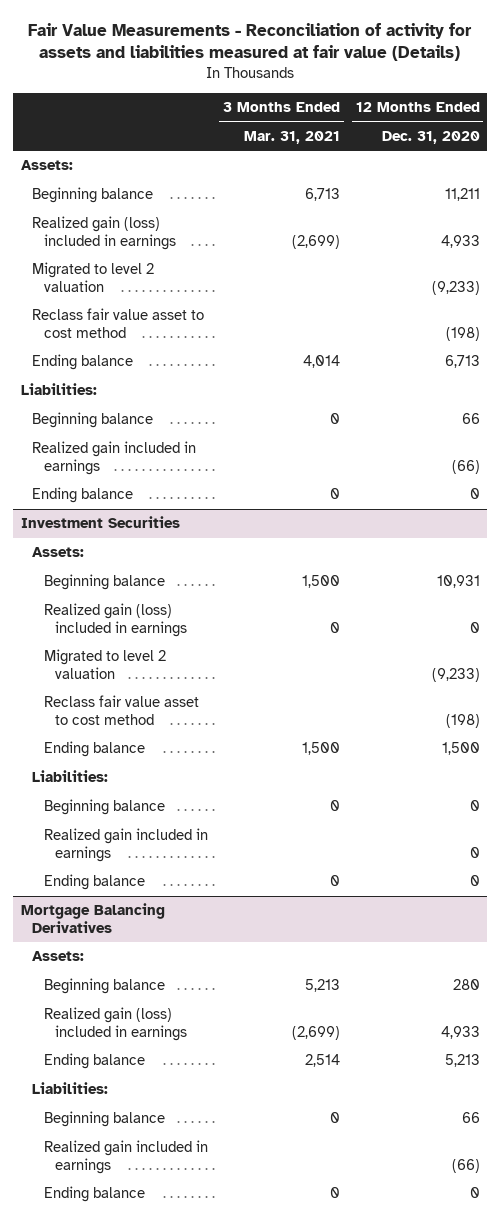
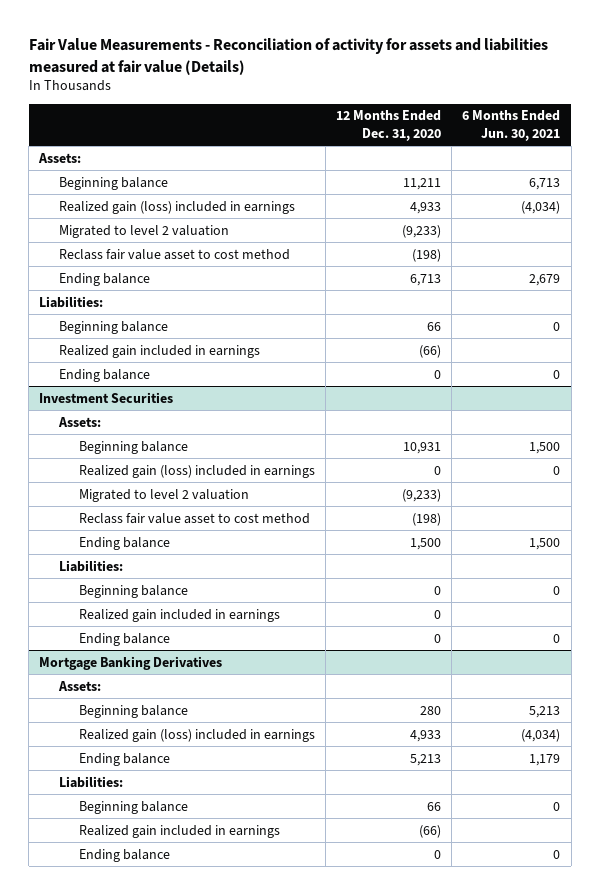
- | 3 Months Ended Mar. 31, 2021 | 12 Months Ended Dec. 31, 2020
+ | 12 Months Ended Dec. 31, 2020 | 6 Months Ended Jun. 30, 2021
- Mortgage Balancing Derivatives
+ Mortgage Banking Derivatives

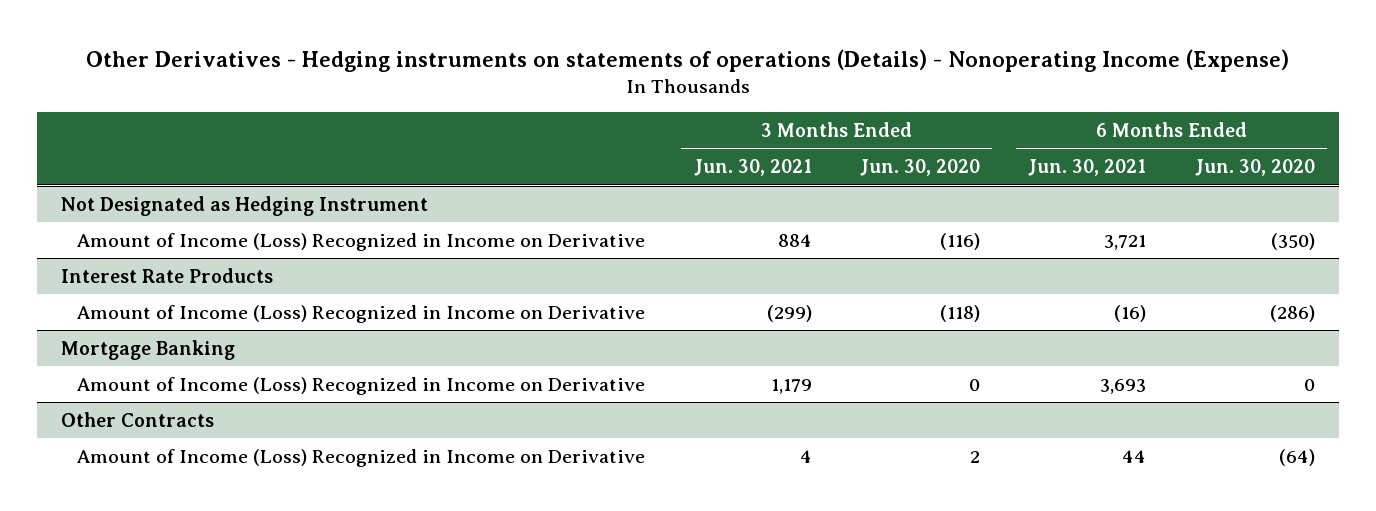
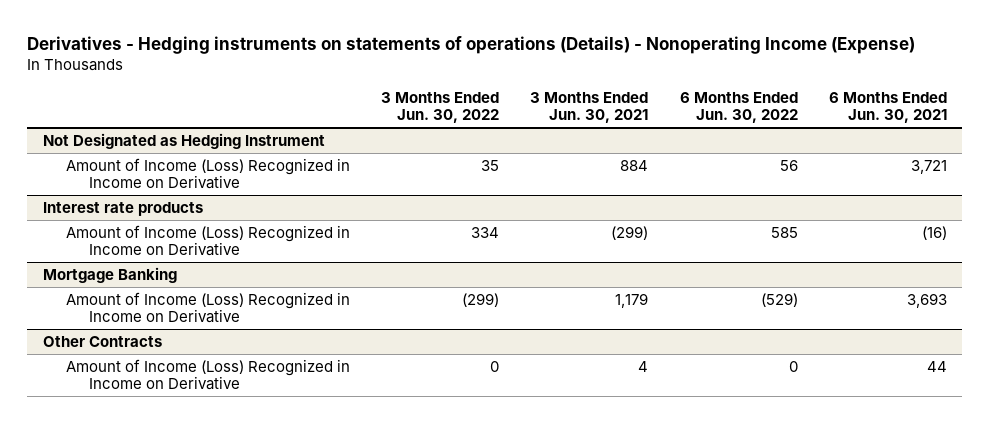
- Other Derivatives - Hedging instruments on statements of operations (Details) - Nonoperating Income (Expense)
+ Derivatives - Hedging instruments on statements of operations (Details) - Nonoperating Income (Expense)
- | 3 Months Ended Jun. 30, 2021 | 3 Months Ended Jun. 30, 2020 | 6 Months Ended Jun. 30, 2021 | 6 Months Ended Jun. 30, 2020
+ | 3 Months Ended Jun. 30, 2022 | 3 Months Ended Jun. 30, 2021 | 6 Months Ended Jun. 30, 2022 | 6 Months Ended Jun. 30, 2021
- Interest Rate Products
+ Interest rate products

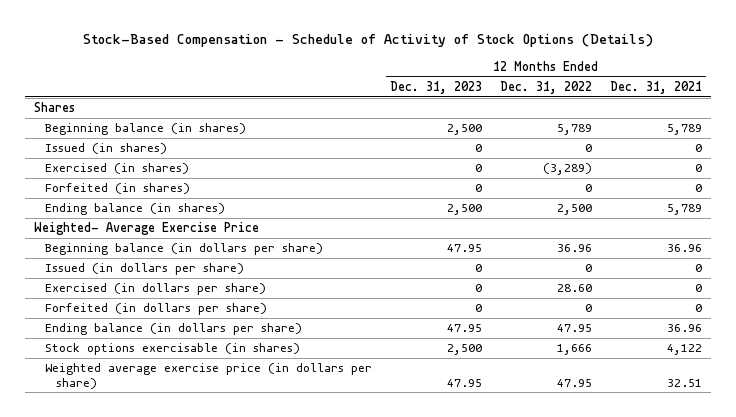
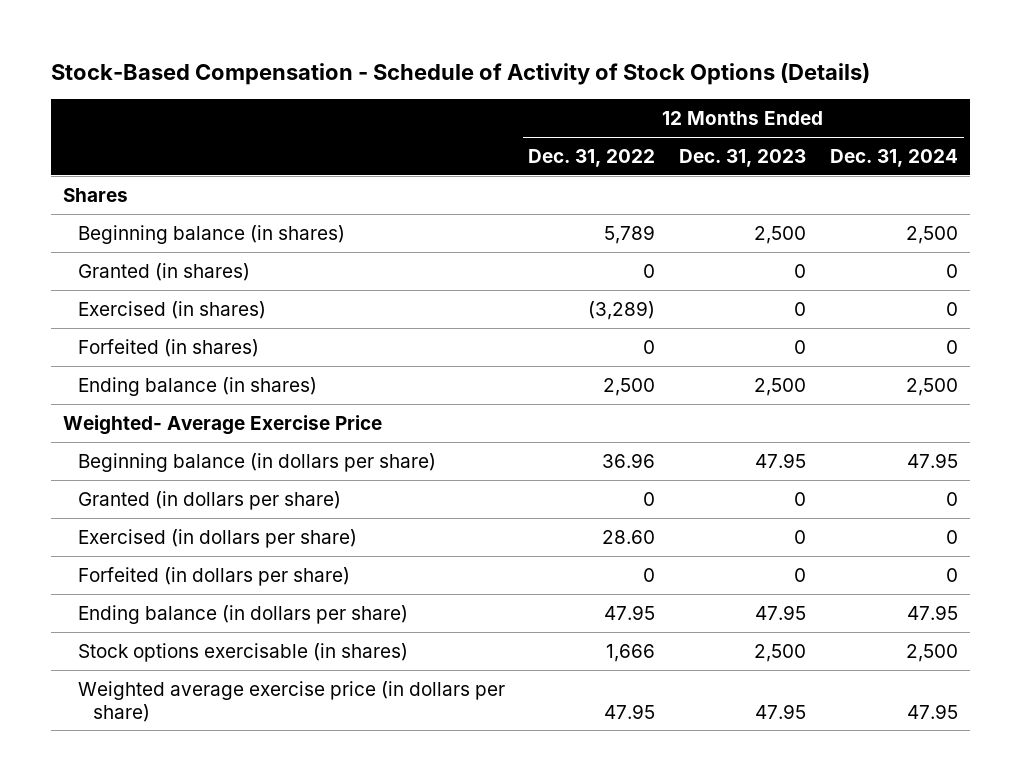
- | 12 Months Ended Dec. 31, 2023 | 12 Months Ended Dec. 31, 2022 | 12 Months Ended Dec. 31, 2021
+ | 12 Months Ended Dec. 31, 2022 | 12 Months Ended Dec. 31, 2023 | 12 Months Ended Dec. 31, 2024
- Issued (in shares) | 0 | 0 | 0
+ Granted (in shares) | 0 | 0 | 0
- Issued (in dollars per share) | 0 | 0 | 0
+ Granted (in dollars per share) | 0 | 0 | 0

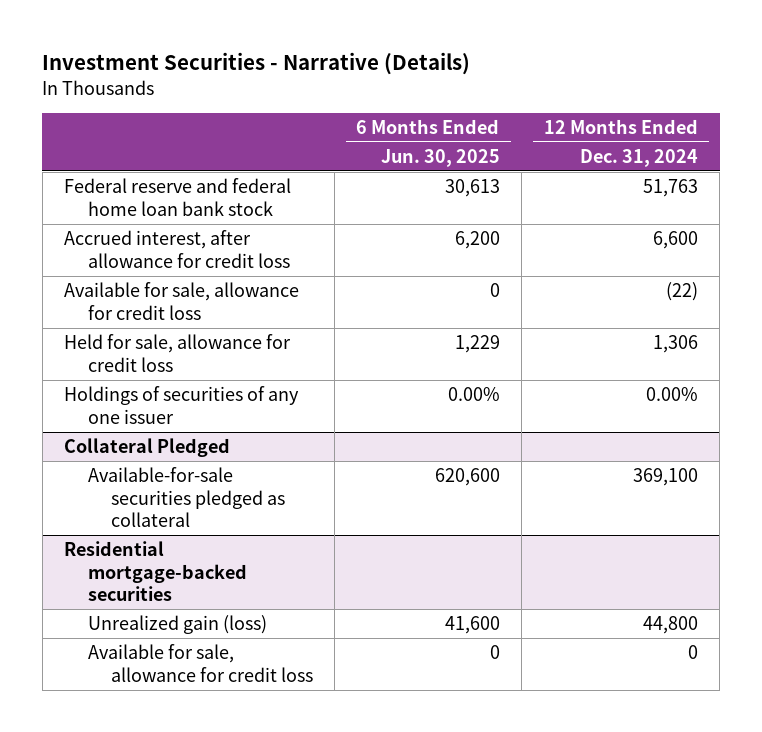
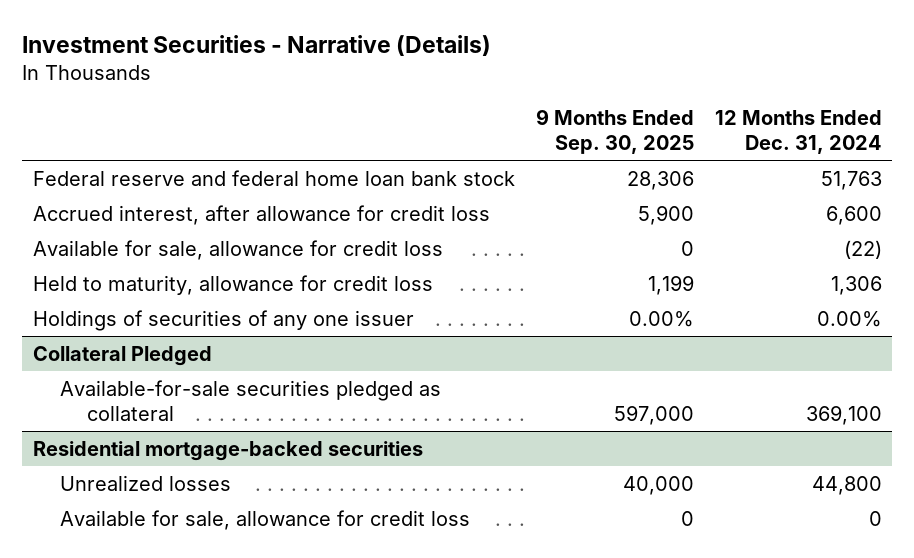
- | 6 Months Ended Jun. 30, 2025 | 12 Months Ended Dec. 31, 2024
+ | 9 Months Ended Sep. 30, 2025 | 12 Months Ended Dec. 31, 2024
- Held for sale, allowance for credit loss | 1,229 | 1,306
+ Held to maturity, allowance for credit loss | 1,199 | 1,306
@ Residential mortgage-backed securities
- Unrealized gain (loss) | 41,600 | 44,800
+ Unrealized losses | 40,000 | 44,800

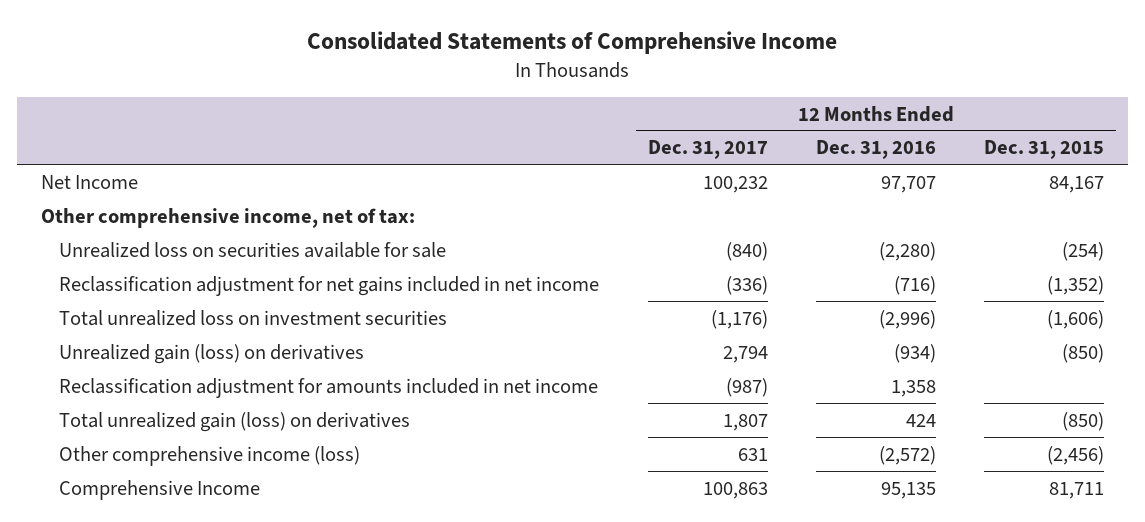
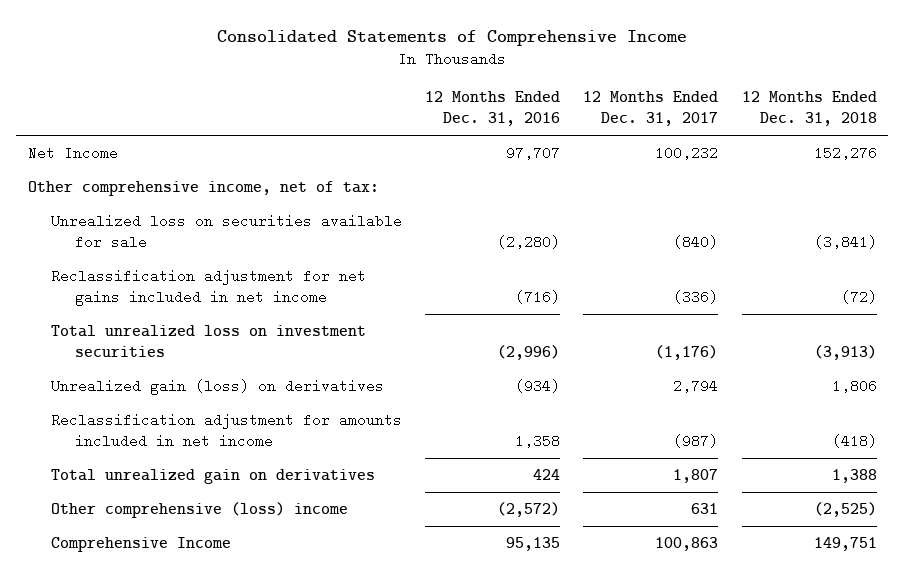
- | 12 Months Ended Dec. 31, 2017 | 12 Months Ended Dec. 31, 2016 | 12 Months Ended Dec. 31, 2015
+ | 12 Months Ended Dec. 31, 2016 | 12 Months Ended Dec. 31, 2017 | 12 Months Ended Dec. 31, 2018
- Total unrealized gain (loss) on derivatives | 1,807 | 424 | (850)
- Other comprehensive income (loss) | 631 | (2,572) | (2,456)
+ Total unrealized gain on derivatives | 424 | 1,807 | 1,388
+ Other comprehensive (loss) income | (2,572) | 631 | (2,525)

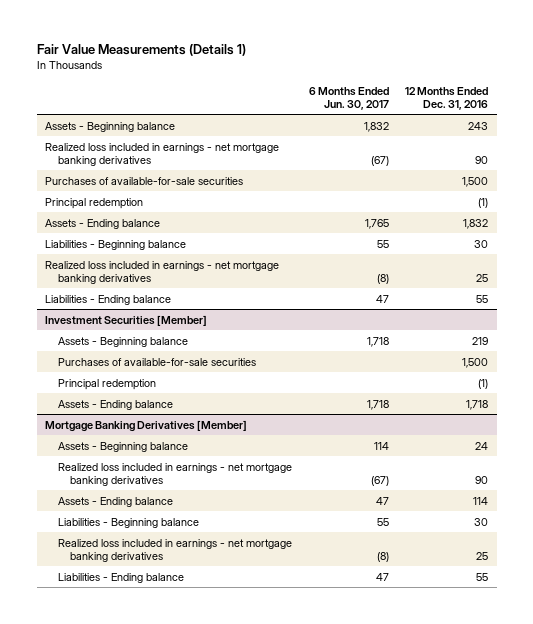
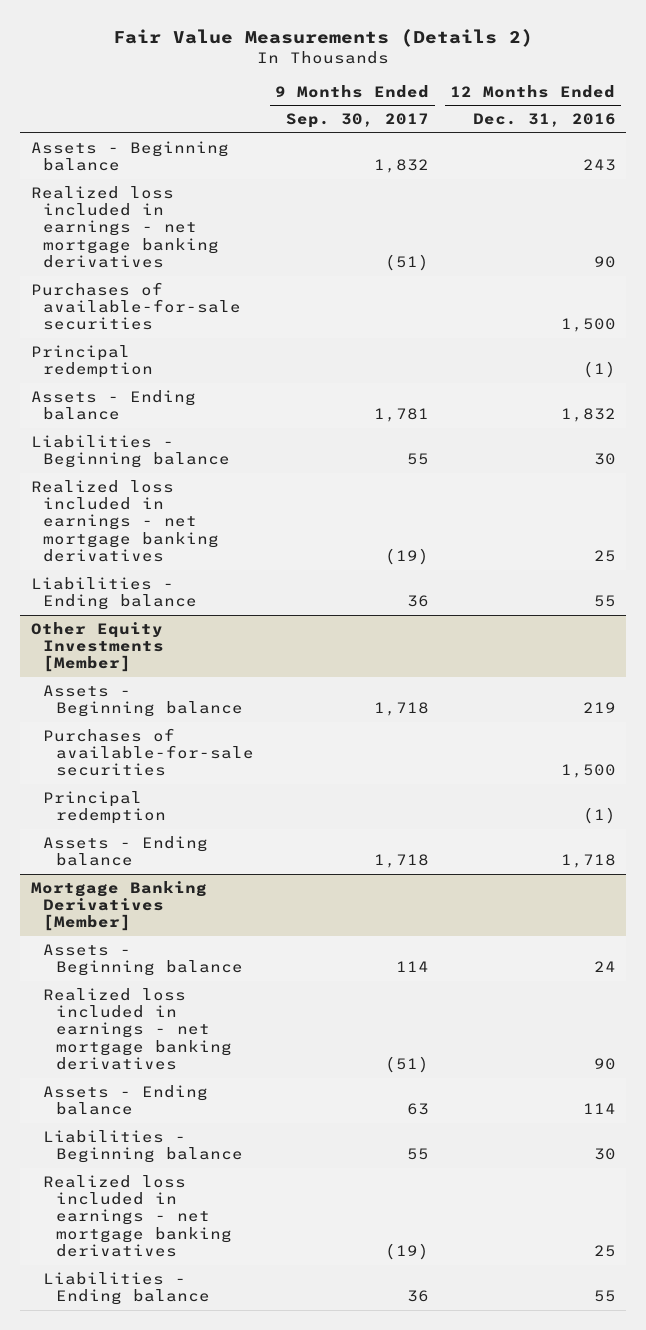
- Fair Value Measurements (Details 1)
+ Fair Value Measurements (Details 2)
- | 6 Months Ended Jun. 30, 2017 | 12 Months Ended Dec. 31, 2016
+ | 9 Months Ended Sep. 30, 2017 | 12 Months Ended Dec. 31, 2016
- Investment Securities [Member]
+ Other Equity Investments [Member]

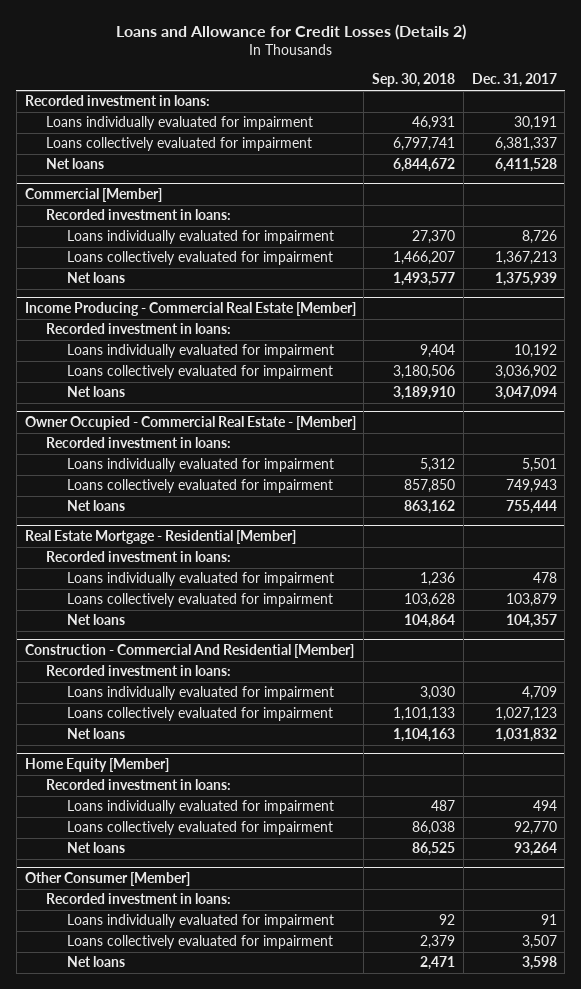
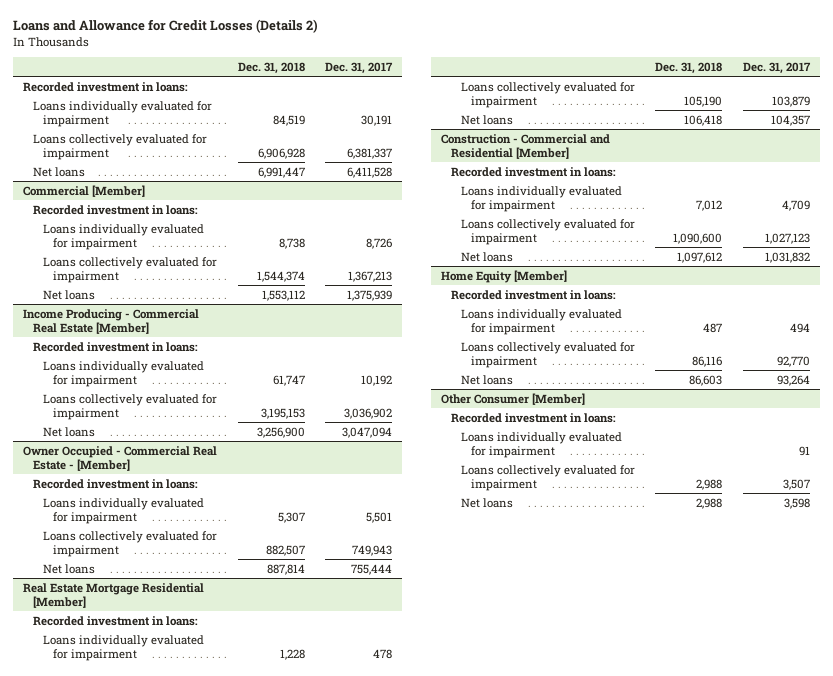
- | Sep. 30, 2018 | Dec. 31, 2017
+ | Dec. 31, 2018 | Dec. 31, 2017
- Real Estate Mortgage - Residential [Member]
+ Real Estate Mortgage Residential [Member]
- Construction - Commercial And Residential [Member]
+ Construction - Commercial and Residential [Member]

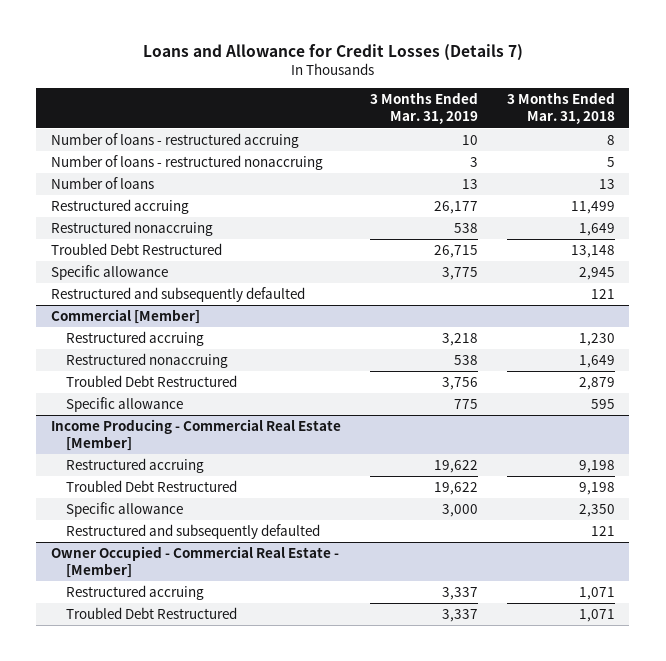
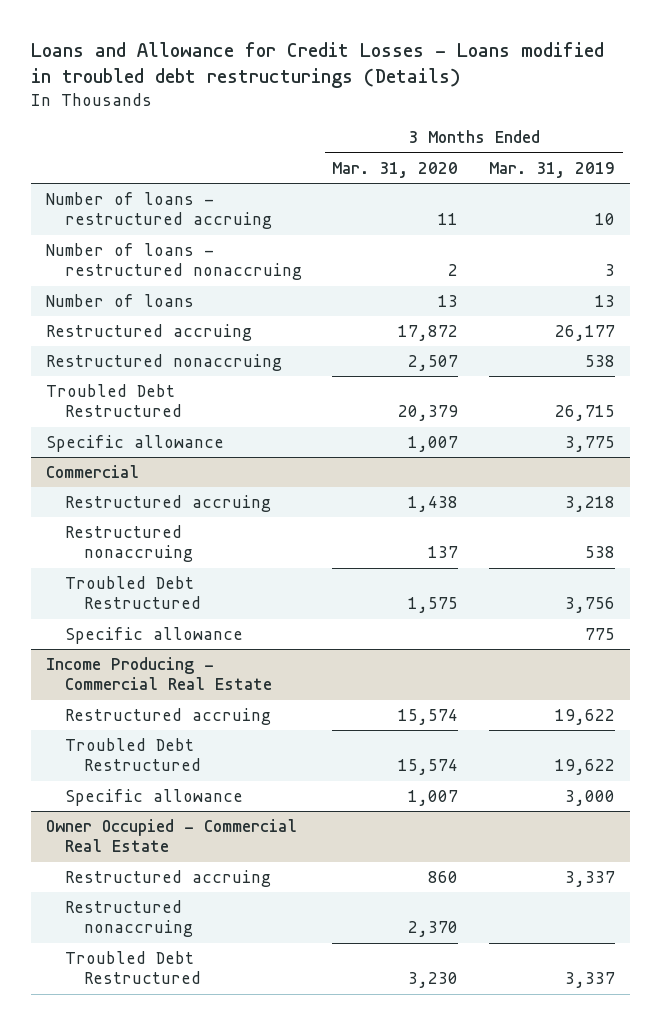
- Loans and Allowance for Credit Losses (Details 7)
+ Loans and Allowance for Credit Losses - Loans modified in troubled debt restructurings (Details)
- | 3 Months Ended Mar. 31, 2019 | 3 Months Ended Mar. 31, 2018
+ | 3 Months Ended Mar. 31, 2020 | 3 Months Ended Mar. 31, 2019
- Restructured and subsequently defaulted | | 121
- Commercial [Member]
+ Commercial
- Income Producing - Commercial Real Estate [Member]
+ Income Producing - Commercial Real Estate
- Restructured and subsequently defaulted | | 121
- Owner Occupied - Commercial Real Estate - [Member]
+ Owner Occupied - Commercial Real Estate
+ Restructured nonaccruing | 2,370 |

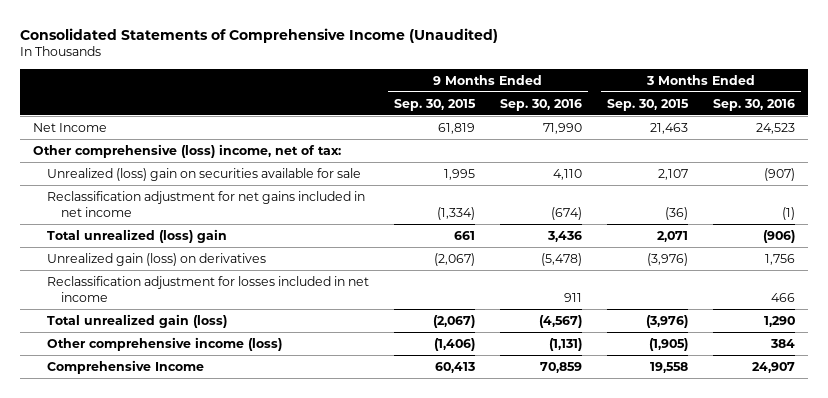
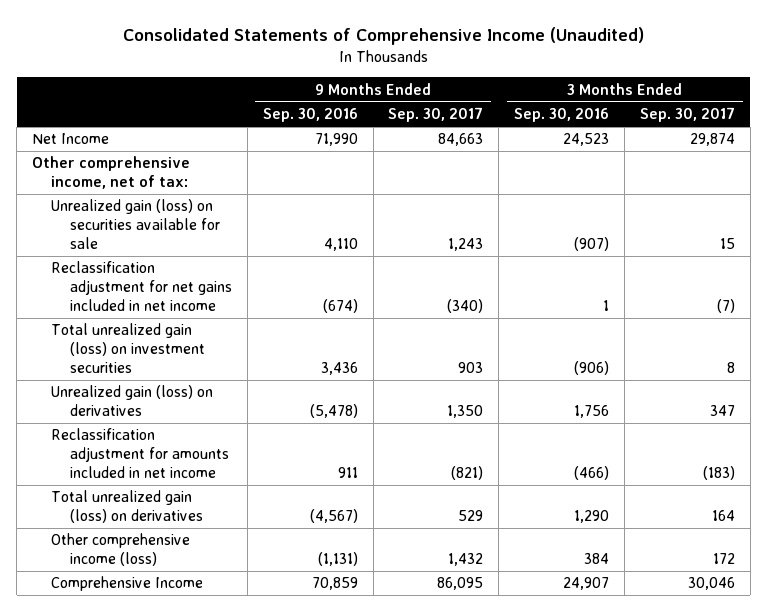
- | 9 Months Ended Sep. 30, 2015 | 9 Months Ended Sep. 30, 2016 | 3 Months Ended Sep. 30, 2015 | 3 Months Ended Sep. 30, 2016
+ | 9 Months Ended Sep. 30, 2016 | 9 Months Ended Sep. 30, 2017 | 3 Months Ended Sep. 30, 2016 | 3 Months Ended Sep. 30, 2017
- Other comprehensive (loss) income, net of tax:
- Unrealized (loss) gain on securities available for sale | 1,995 | 4,110 | 2,107 | (907)
- Reclassification adjustment for net gains included in net income | (1,334) | (674) | (36) | (1)
- Total unrealized (loss) gain | 661 | 3,436 | 2,071 | (906)
+ Other comprehensive income, net of tax:
+ Unrealized gain (loss) on securities available for sale | 4,110 | 1,243 | (907) | 15
+ Reclassification adjustment for net gains included in net income | (674) | (340) | 1 | (7)
+ Total unrealized gain (loss) on investment securities | 3,436 | 903 | (906) | 8
- Reclassification adjustment for losses included in net income | | 911 | | 466
- Total unrealized gain (loss) | (2,067) | (4,567) | (3,976) | 1,290
+ Reclassification adjustment for amounts included in net income | 911 | (821) | (466) | (183)
+ Total unrealized gain (loss) on derivatives | (4,567) | 529 | 1,290 | 164

